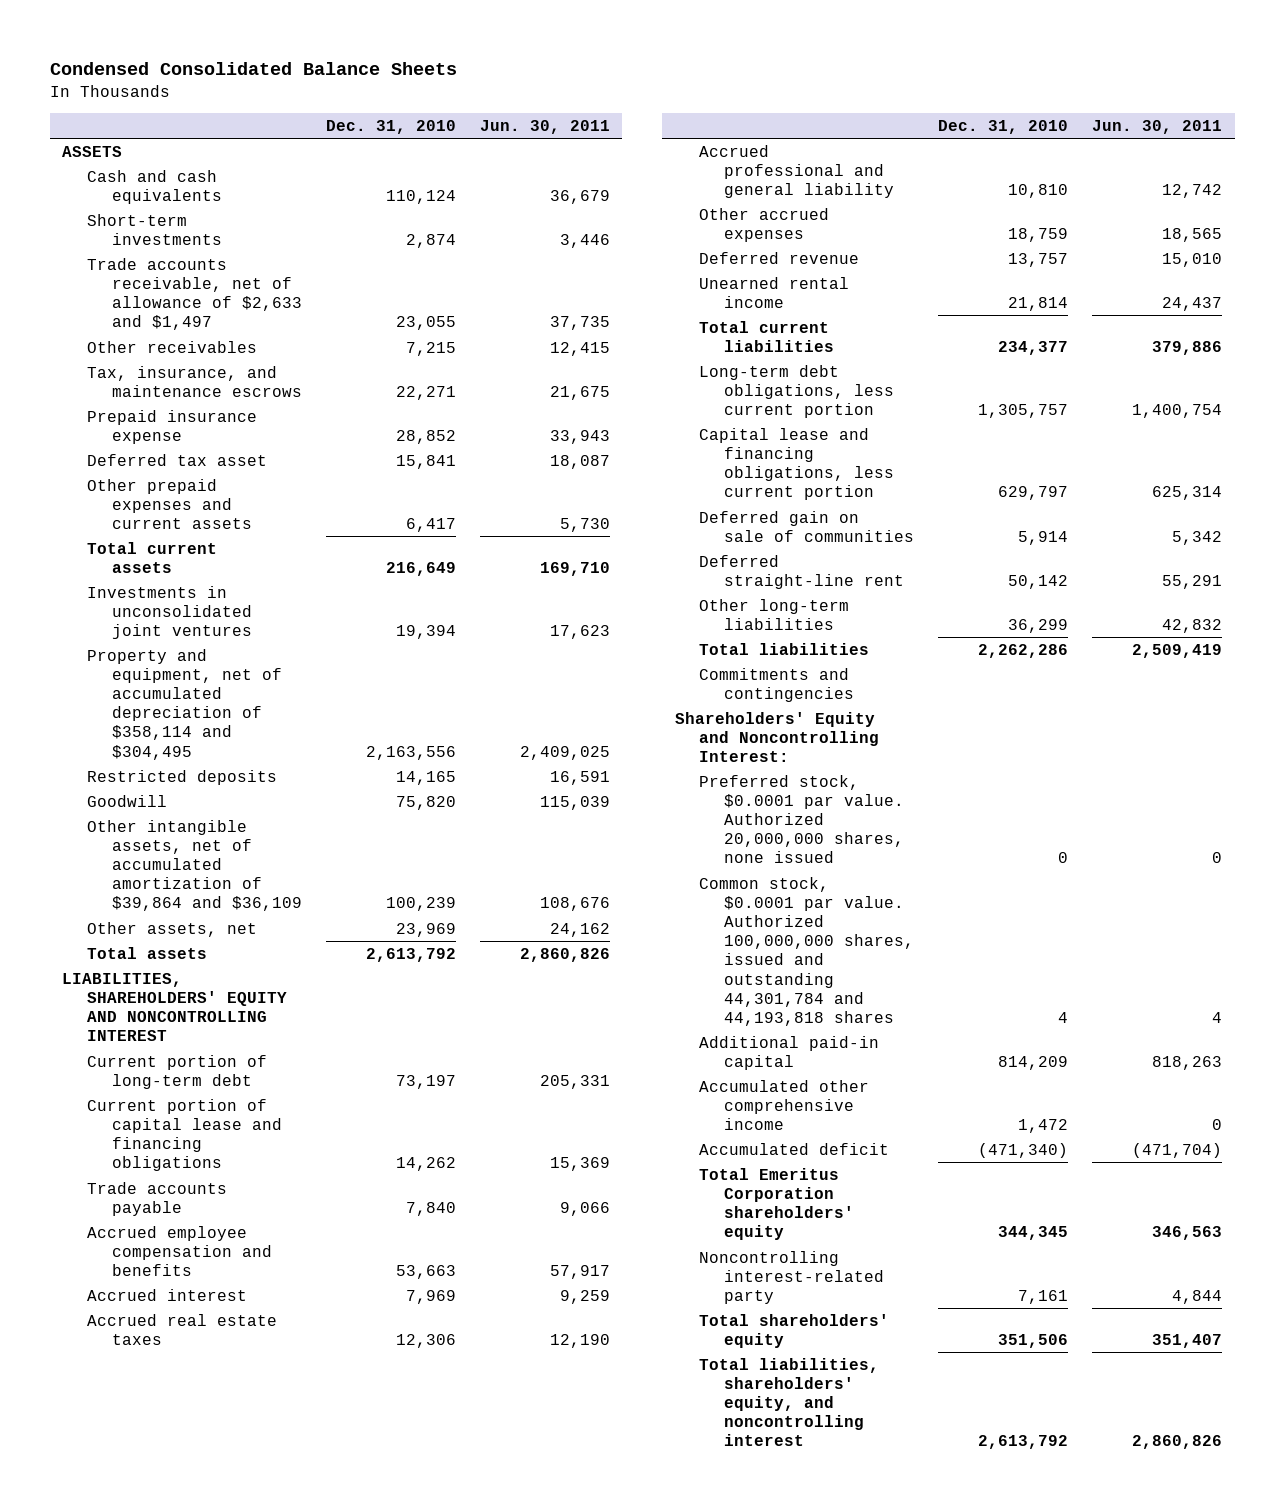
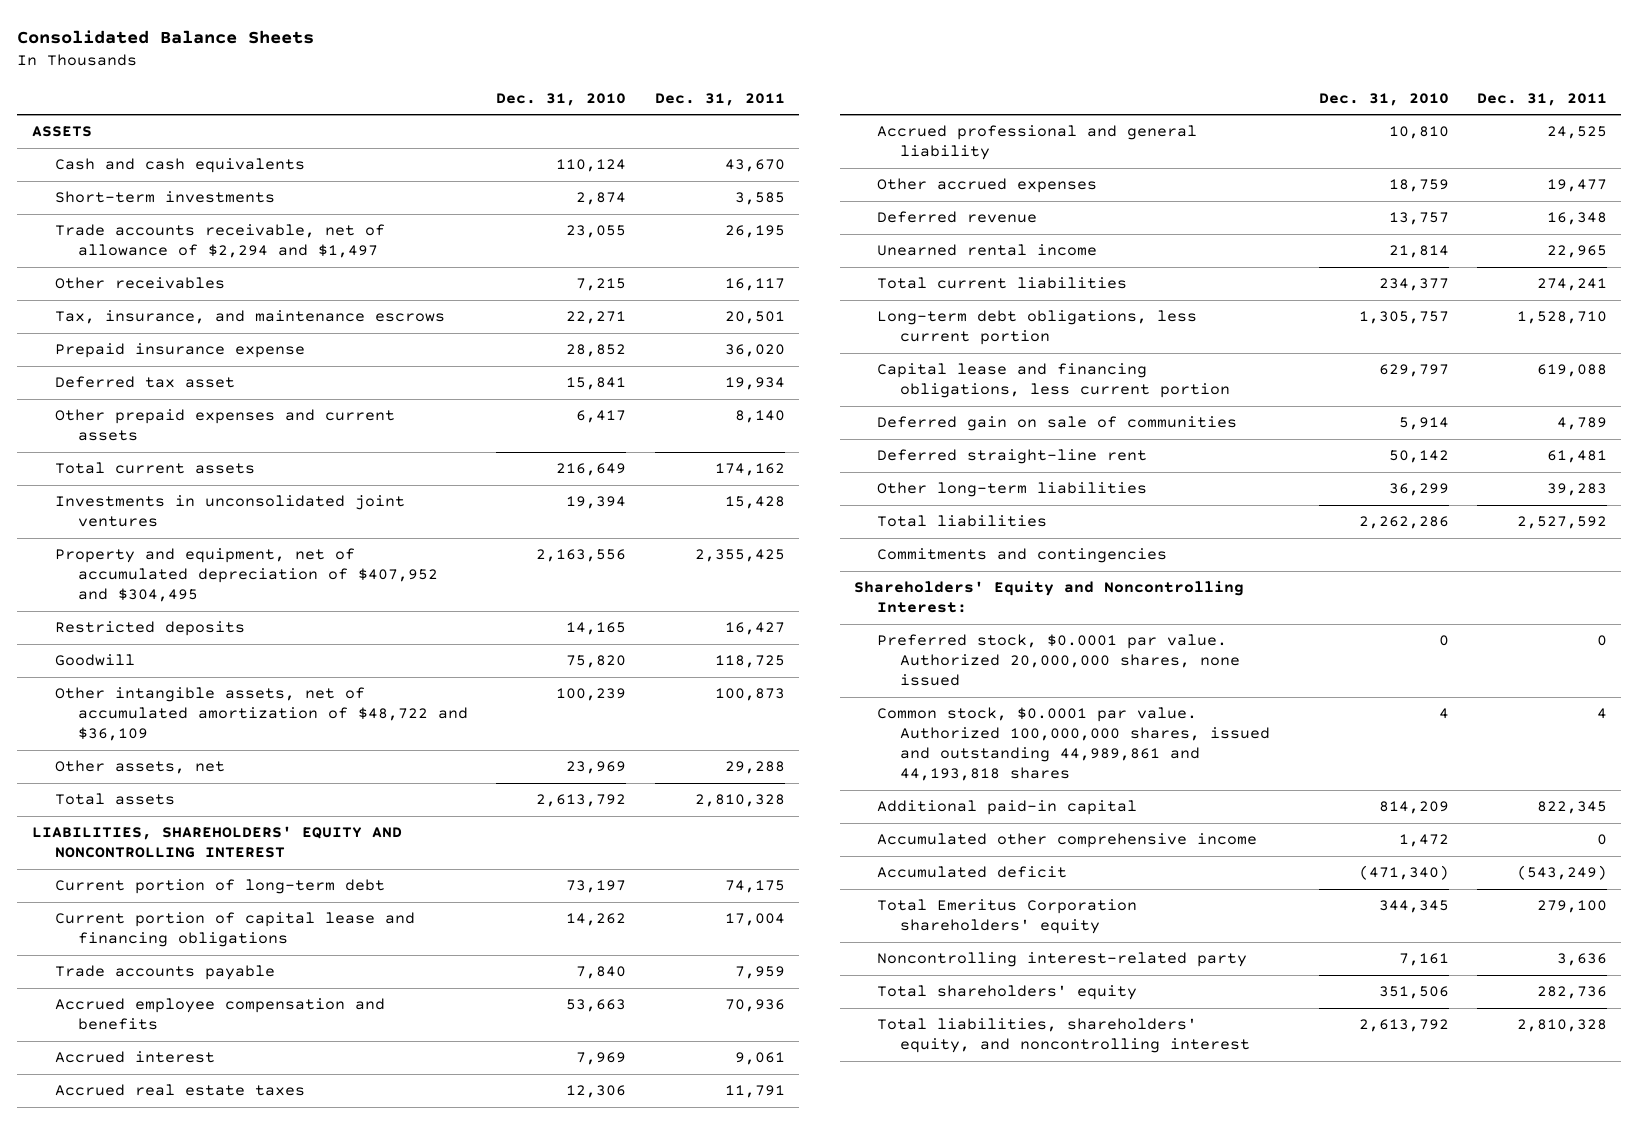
- Condensed Consolidated Balance Sheets
+ Consolidated Balance Sheets
- | Dec. 31, 2010 | Jun. 30, 2011
+ | Dec. 31, 2010 | Dec. 31, 2011
- Trade accounts receivable, net of allowance of $2,633 and $1,497 | 23,055 | 37,735
+ Trade accounts receivable, net of allowance of $2,294 and $1,497 | 23,055 | 26,195
- Property and equipment, net of accumulated depreciation of $358,114 and $304,495 | 2,163,556 | 2,409,025
+ Property and equipment, net of accumulated depreciation of $407,952 and $304,495 | 2,163,556 | 2,355,425
- Other intangible assets, net of accumulated amortization of $39,864 and $36,109 | 100,239 | 108,676
+ Other intangible assets, net of accumulated amortization of $48,722 and $36,109 | 100,239 | 100,873
- Common stock, $0.0001 par value. Authorized 100,000,000 shares, issued and outstanding 44,301,784 and 44,193,818 shares | 4 | 4
+ Common stock, $0.0001 par value. Authorized 100,000,000 shares, issued and outstanding 44,989,861 and 44,193,818 shares | 4 | 4

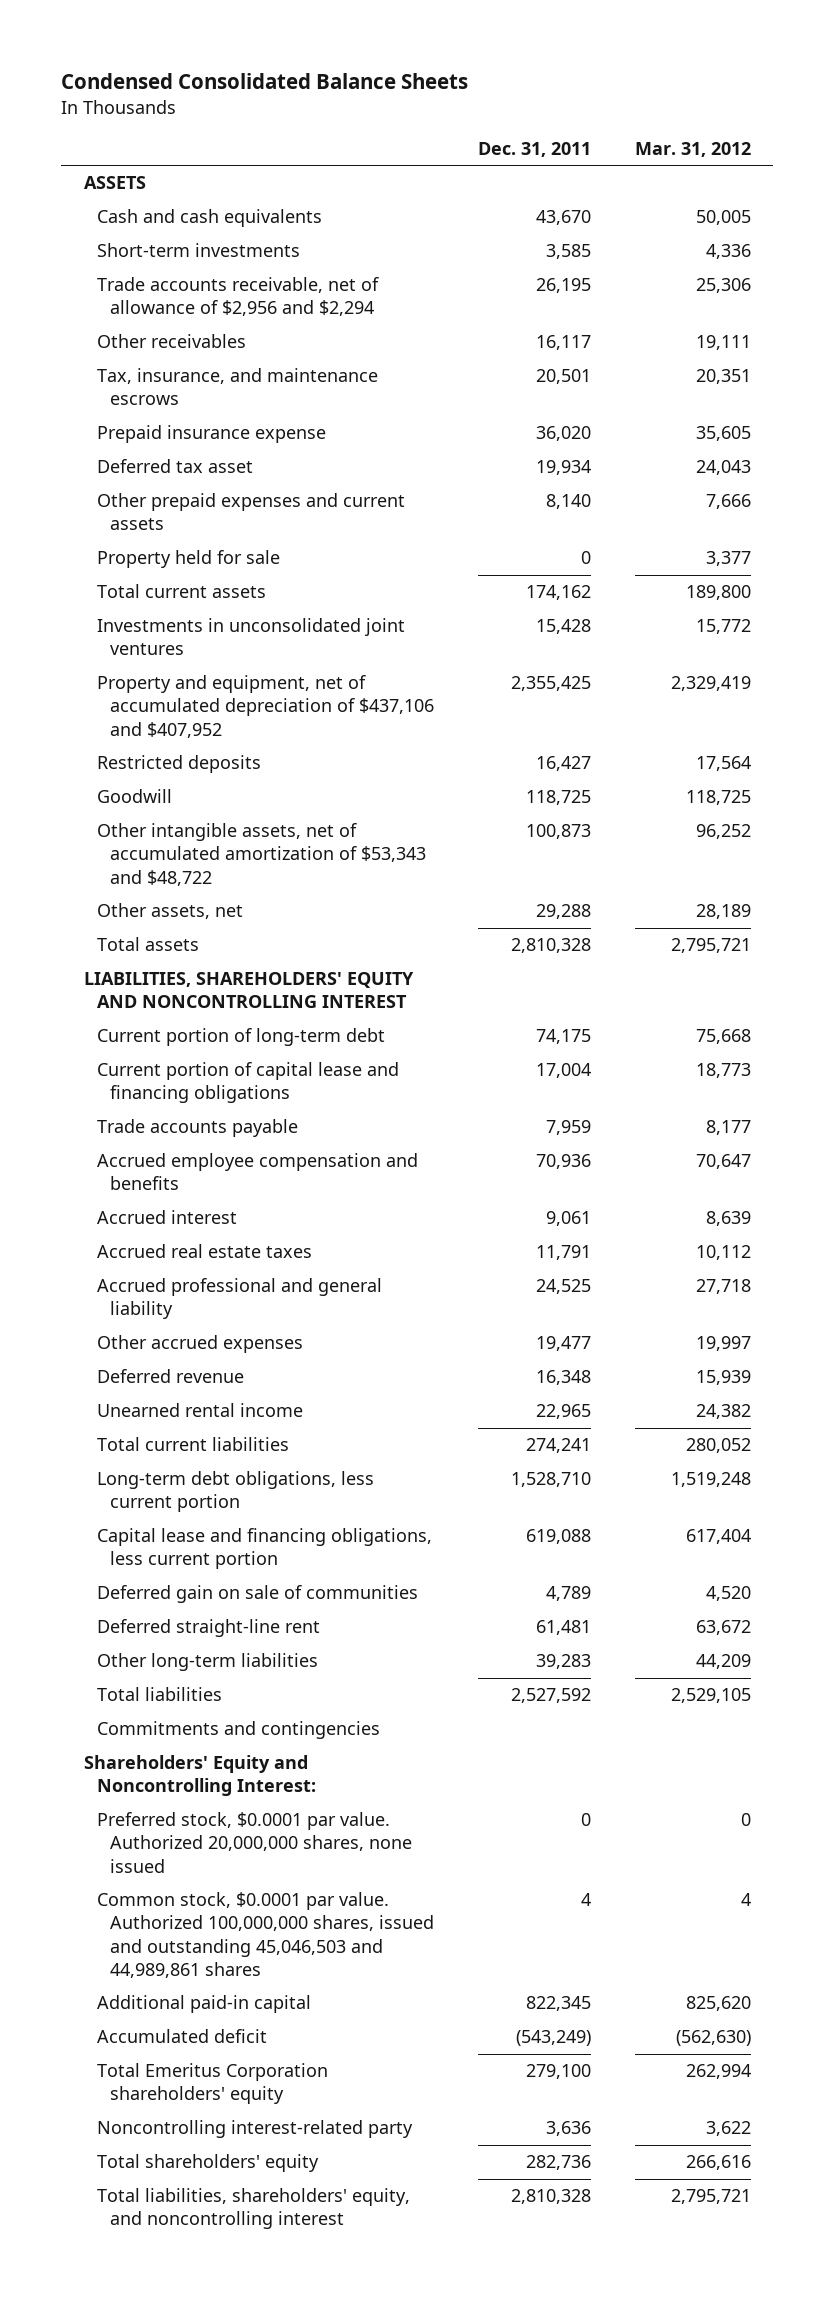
- Consolidated Balance Sheets
+ Condensed Consolidated Balance Sheets
- | Dec. 31, 2010 | Dec. 31, 2011
+ | Dec. 31, 2011 | Mar. 31, 2012
- Trade accounts receivable, net of allowance of $2,294 and $1,497 | 23,055 | 26,195
+ Trade accounts receivable, net of allowance of $2,956 and $2,294 | 26,195 | 25,306
+ Property held for sale | 0 | 3,377
- Property and equipment, net of accumulated depreciation of $407,952 and $304,495 | 2,163,556 | 2,355,425
+ Property and equipment, net of accumulated depreciation of $437,106 and $407,952 | 2,355,425 | 2,329,419
- Other intangible assets, net of accumulated amortization of $48,722 and $36,109 | 100,239 | 100,873
+ Other intangible assets, net of accumulated amortization of $53,343 and $48,722 | 100,873 | 96,252
- Common stock, $0.0001 par value. Authorized 100,000,000 shares, issued and outstanding 44,989,861 and 44,193,818 shares | 4 | 4
+ Common stock, $0.0001 par value. Authorized 100,000,000 shares, issued and outstanding 45,046,503 and 44,989,861 shares | 4 | 4
- Accumulated other comprehensive income | 1,472 | 0

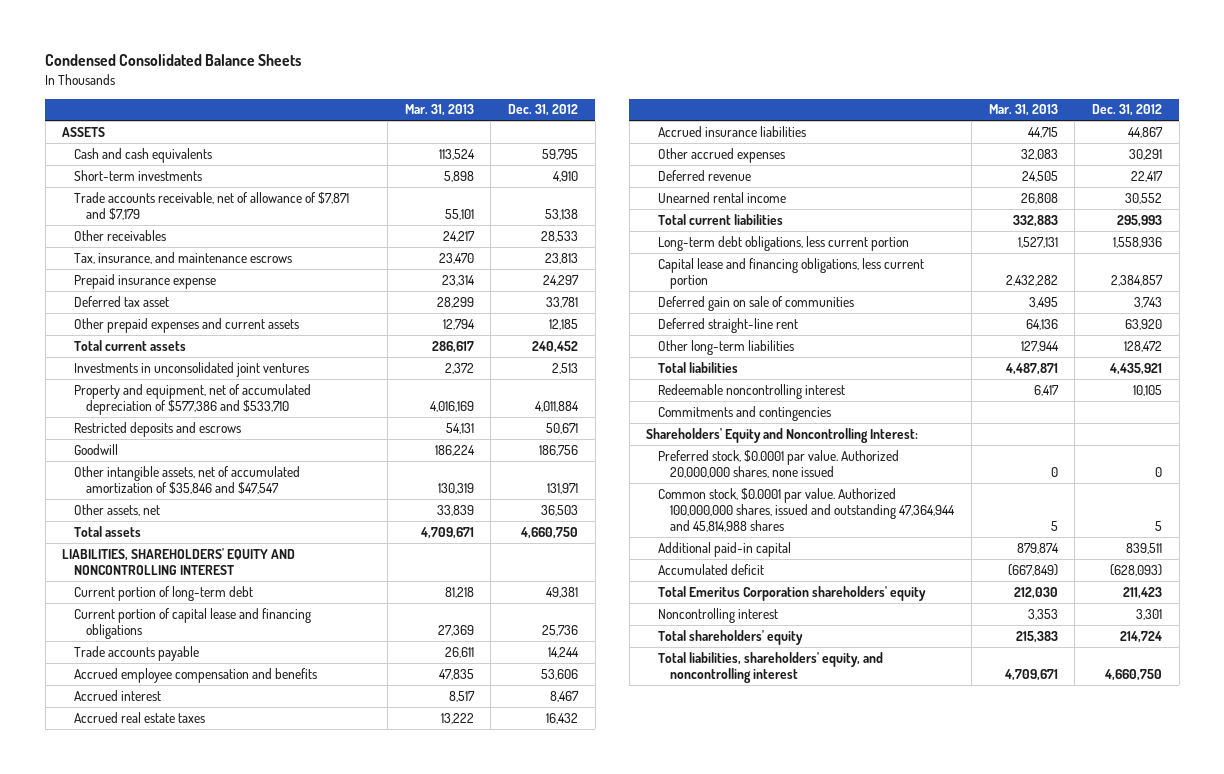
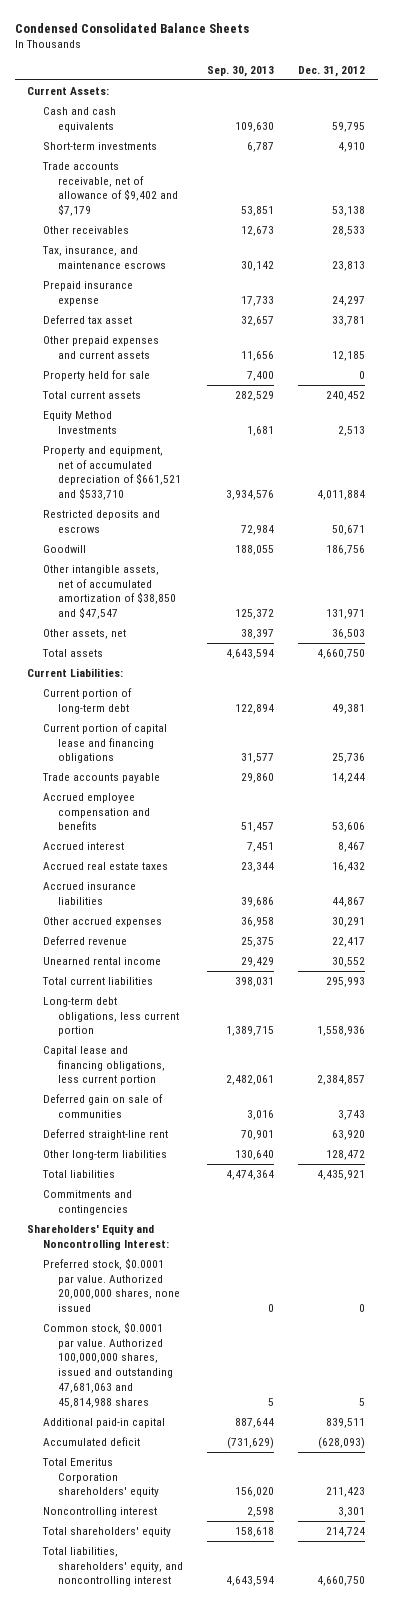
- | Mar. 31, 2013 | Dec. 31, 2012
+ | Sep. 30, 2013 | Dec. 31, 2012
- ASSETS
+ Current Assets:
- Trade accounts receivable, net of allowance of $7,871 and $7,179 | 55,101 | 53,138
+ Trade accounts receivable, net of allowance of $9,402 and $7,179 | 53,851 | 53,138
+ Property held for sale | 7,400 | 0
- Investments in unconsolidated joint ventures | 2,372 | 2,513
- Property and equipment, net of accumulated depreciation of $577,386 and $533,710 | 4,016,169 | 4,011,884
+ Equity Method Investments | 1,681 | 2,513
+ Property and equipment, net of accumulated depreciation of $661,521 and $533,710 | 3,934,576 | 4,011,884
- Other intangible assets, net of accumulated amortization of $35,846 and $47,547 | 130,319 | 131,971
+ Other intangible assets, net of accumulated amortization of $38,850 and $47,547 | 125,372 | 131,971
- LIABILITIES, SHAREHOLDERS' EQUITY AND NONCONTROLLING INTEREST
+ Current Liabilities:
- Redeemable noncontrolling interest | 6,417 | 10,105
- Common stock, $0.0001 par value. Authorized 100,000,000 shares, issued and outstanding 47,364,944 and 45,814,988 shares | 5 | 5
+ Common stock, $0.0001 par value. Authorized 100,000,000 shares, issued and outstanding 47,681,063 and 45,814,988 shares | 5 | 5

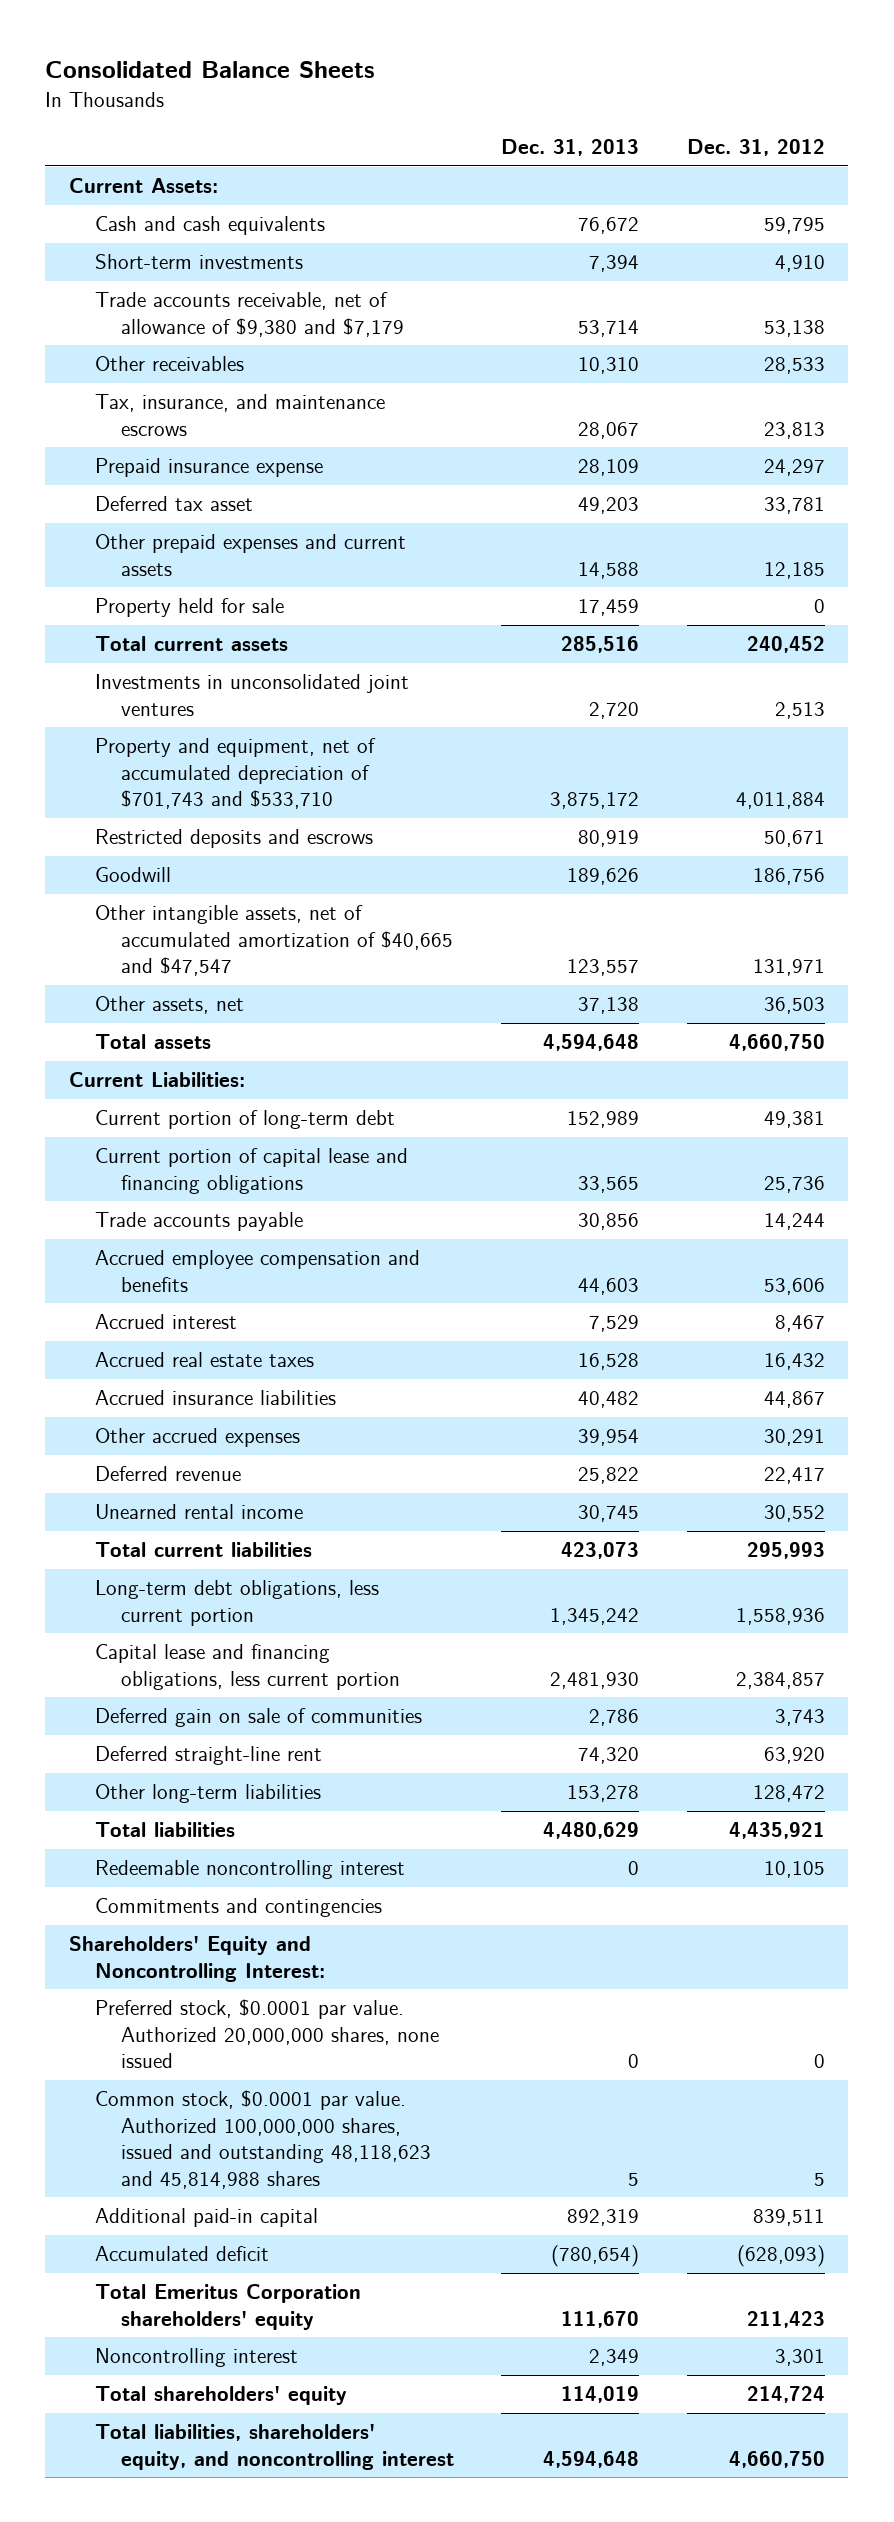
- Condensed Consolidated Balance Sheets
+ Consolidated Balance Sheets
- | Sep. 30, 2013 | Dec. 31, 2012
+ | Dec. 31, 2013 | Dec. 31, 2012
- Trade accounts receivable, net of allowance of $9,402 and $7,179 | 53,851 | 53,138
+ Trade accounts receivable, net of allowance of $9,380 and $7,179 | 53,714 | 53,138
- Equity Method Investments | 1,681 | 2,513
- Property and equipment, net of accumulated depreciation of $661,521 and $533,710 | 3,934,576 | 4,011,884
+ Investments in unconsolidated joint ventures | 2,720 | 2,513
+ Property and equipment, net of accumulated depreciation of $701,743 and $533,710 | 3,875,172 | 4,011,884
- Other intangible assets, net of accumulated amortization of $38,850 and $47,547 | 125,372 | 131,971
+ Other intangible assets, net of accumulated amortization of $40,665 and $47,547 | 123,557 | 131,971
+ Redeemable noncontrolling interest | 0 | 10,105
- Common stock, $0.0001 par value. Authorized 100,000,000 shares, issued and outstanding 47,681,063 and 45,814,988 shares | 5 | 5
+ Common stock, $0.0001 par value. Authorized 100,000,000 shares, issued and outstanding 48,118,623 and 45,814,988 shares | 5 | 5

